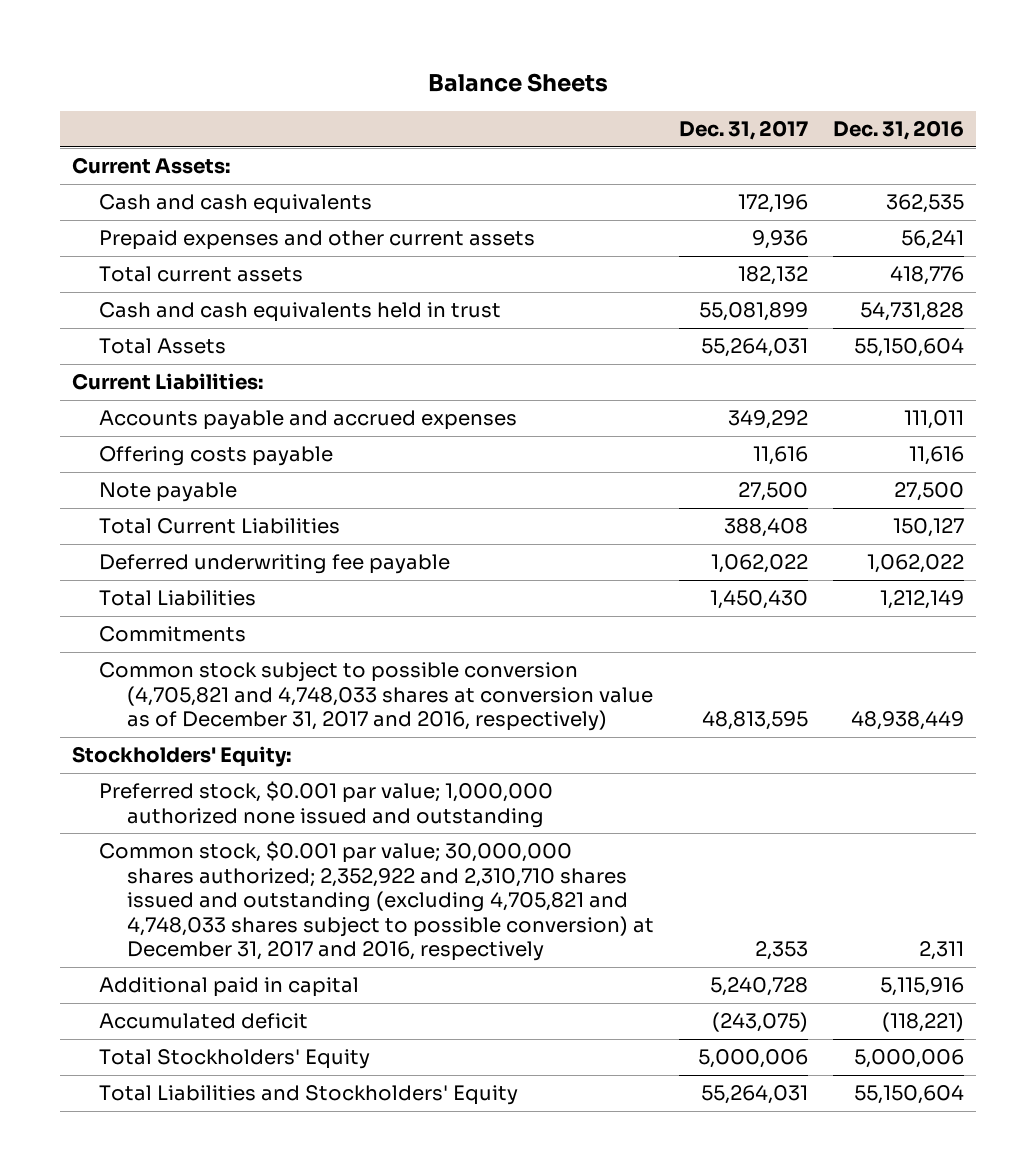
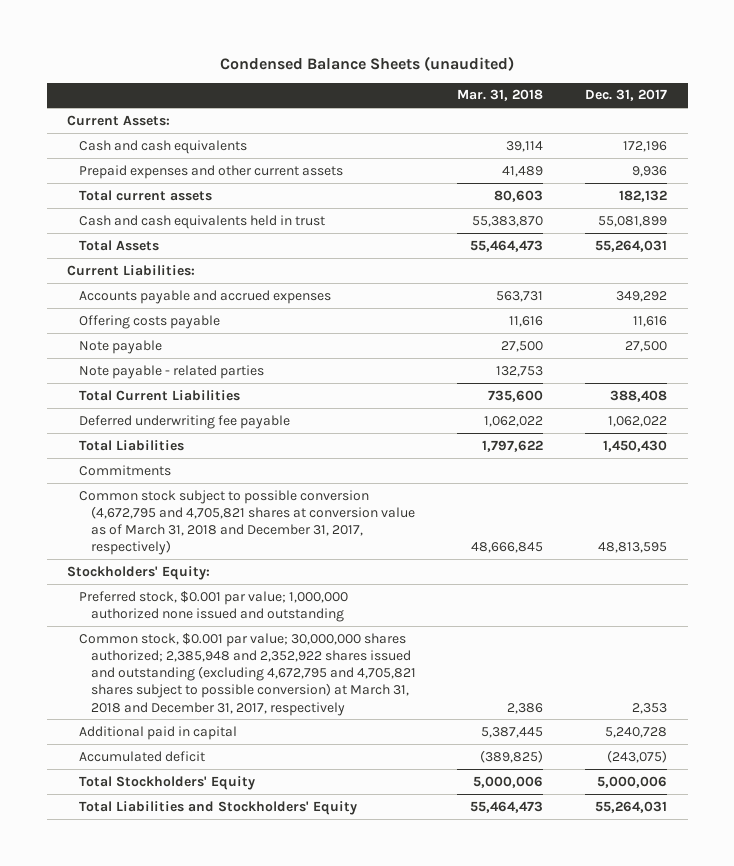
- Balance Sheets
+ Condensed Balance Sheets (unaudited)
- | Dec. 31, 2017 | Dec. 31, 2016
+ | Mar. 31, 2018 | Dec. 31, 2017
+ Note payable - related parties | 132,753 |
- Common stock subject to possible conversion (4,705,821 and 4,748,033 shares at conversion value as of December 31, 2017 and 2016, respectively) | 48,813,595 | 48,938,449
+ Common stock subject to possible conversion (4,672,795 and 4,705,821 shares at conversion value as of March 31, 2018 and December 31, 2017, respectively) | 48,666,845 | 48,813,595
- Common stock, $0.001 par value; 30,000,000 shares authorized; 2,352,922 and 2,310,710 shares issued and outstanding (excluding 4,705,821 and 4,748,033 shares subject to possible conversion) at December 31, 2017 and 2016, respectively | 2,353 | 2,311
+ Common stock, $0.001 par value; 30,000,000 shares authorized; 2,385,948 and 2,352,922 shares issued and outstanding (excluding 4,672,795 and 4,705,821 shares subject to possible conversion) at March 31, 2018 and December 31, 2017, respectively | 2,386 | 2,353

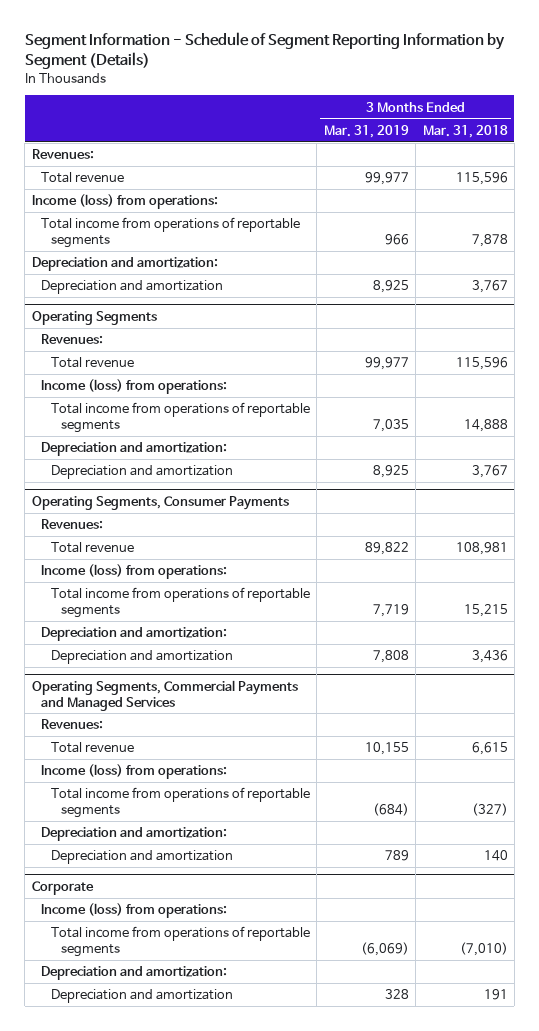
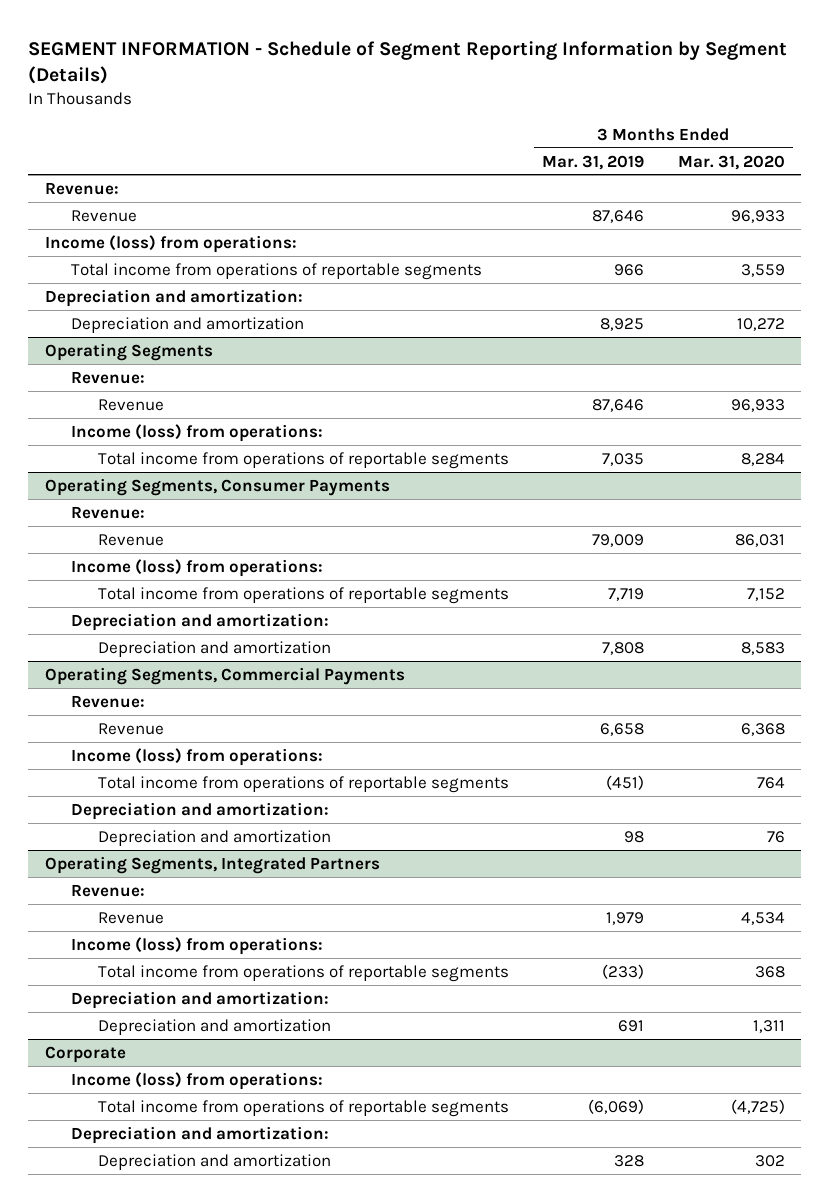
- Segment Information - Schedule of Segment Reporting Information by Segment (Details)
+ SEGMENT INFORMATION - Schedule of Segment Reporting Information by Segment (Details)
- | 3 Months Ended Mar. 31, 2019 | 3 Months Ended Mar. 31, 2018
+ | 3 Months Ended Mar. 31, 2019 | 3 Months Ended Mar. 31, 2020
- Revenues:
- Total revenue | 99,977 | 115,596
+ Revenue:
+ Revenue | 87,646 | 96,933
@ Operating Segments
- Revenues:
- Total revenue | 99,977 | 115,596
+ Revenue:
+ Revenue | 87,646 | 96,933
- Depreciation and amortization:
- Depreciation and amortization | 8,925 | 3,767
@ Operating Segments, Consumer Payments
- Revenues:
- Total revenue | 89,822 | 108,981
+ Revenue:
+ Revenue | 79,009 | 86,031
- Operating Segments, Commercial Payments and Managed Services
- Revenues:
- Total revenue | 10,155 | 6,615
+ Operating Segments, Commercial Payments
+ Revenue:
+ Revenue | 6,658 | 6,368
- Total income from operations of reportable segments | (684) | (327)
+ Total income from operations of reportable segments | (451) | 764
- Depreciation and amortization | 789 | 140
+ Depreciation and amortization | 98 | 76
+ Operating Segments, Integrated Partners
+ Revenue:
+ Revenue | 1,979 | 4,534
+ Income (loss) from operations:
+ Total income from operations of reportable segments | (233) | 368
+ Depreciation and amortization:
+ Depreciation and amortization | 691 | 1,311

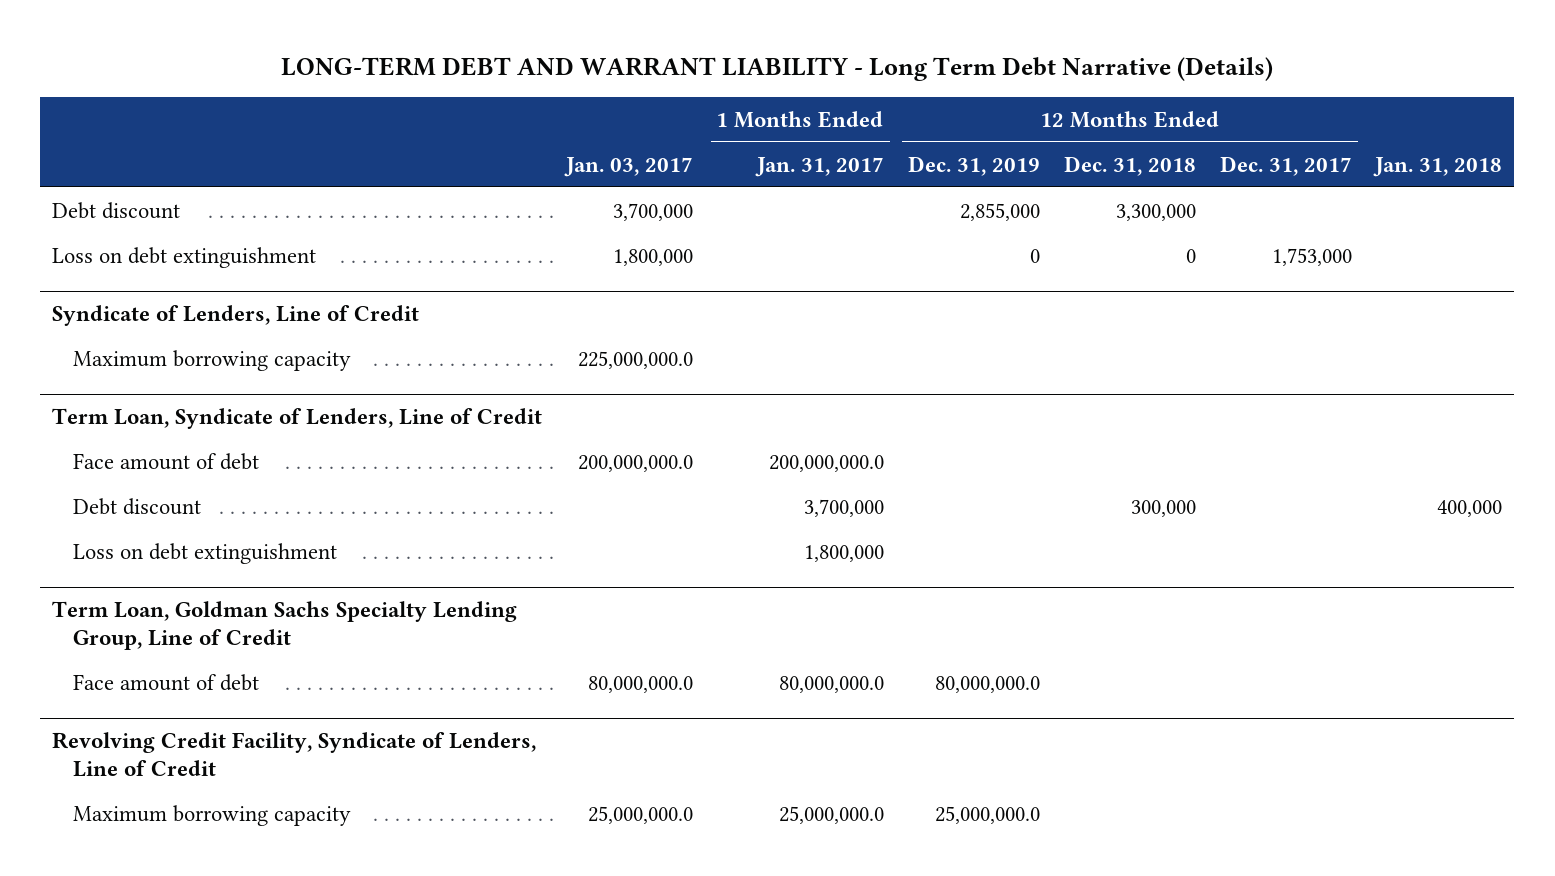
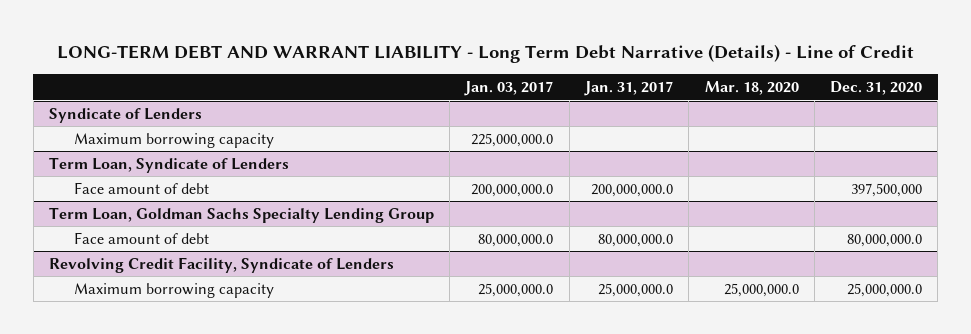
- LONG-TERM DEBT AND WARRANT LIABILITY - Long Term Debt Narrative (Details)
+ LONG-TERM DEBT AND WARRANT LIABILITY - Long Term Debt Narrative (Details) - Line of Credit
- | Jan. 03, 2017 | 1 Months Ended Jan. 31, 2017 | 12 Months Ended Dec. 31, 2019 | 12 Months Ended Dec. 31, 2018 | 12 Months Ended Dec. 31, 2017 | Jan. 31, 2018
+ | Jan. 03, 2017 | Jan. 31, 2017 | Mar. 18, 2020 | Dec. 31, 2020
- Debt discount | 3,700,000 | | 2,855,000 | 3,300,000 | |
- Loss on debt extinguishment | 1,800,000 | | 0 | 0 | 1,753,000 |
- Syndicate of Lenders, Line of Credit
+ Syndicate of Lenders
- Term Loan, Syndicate of Lenders, Line of Credit
+ Term Loan, Syndicate of Lenders
- Debt discount | | 3,700,000 | | 300,000 | | 400,000
- Loss on debt extinguishment | | 1,800,000 | | | |
- Term Loan, Goldman Sachs Specialty Lending Group, Line of Credit
+ Term Loan, Goldman Sachs Specialty Lending Group
- Revolving Credit Facility, Syndicate of Lenders, Line of Credit
+ Revolving Credit Facility, Syndicate of Lenders

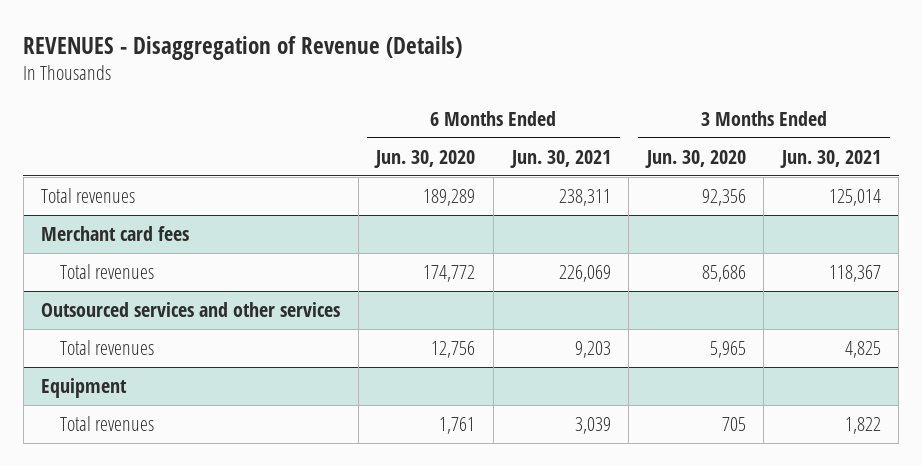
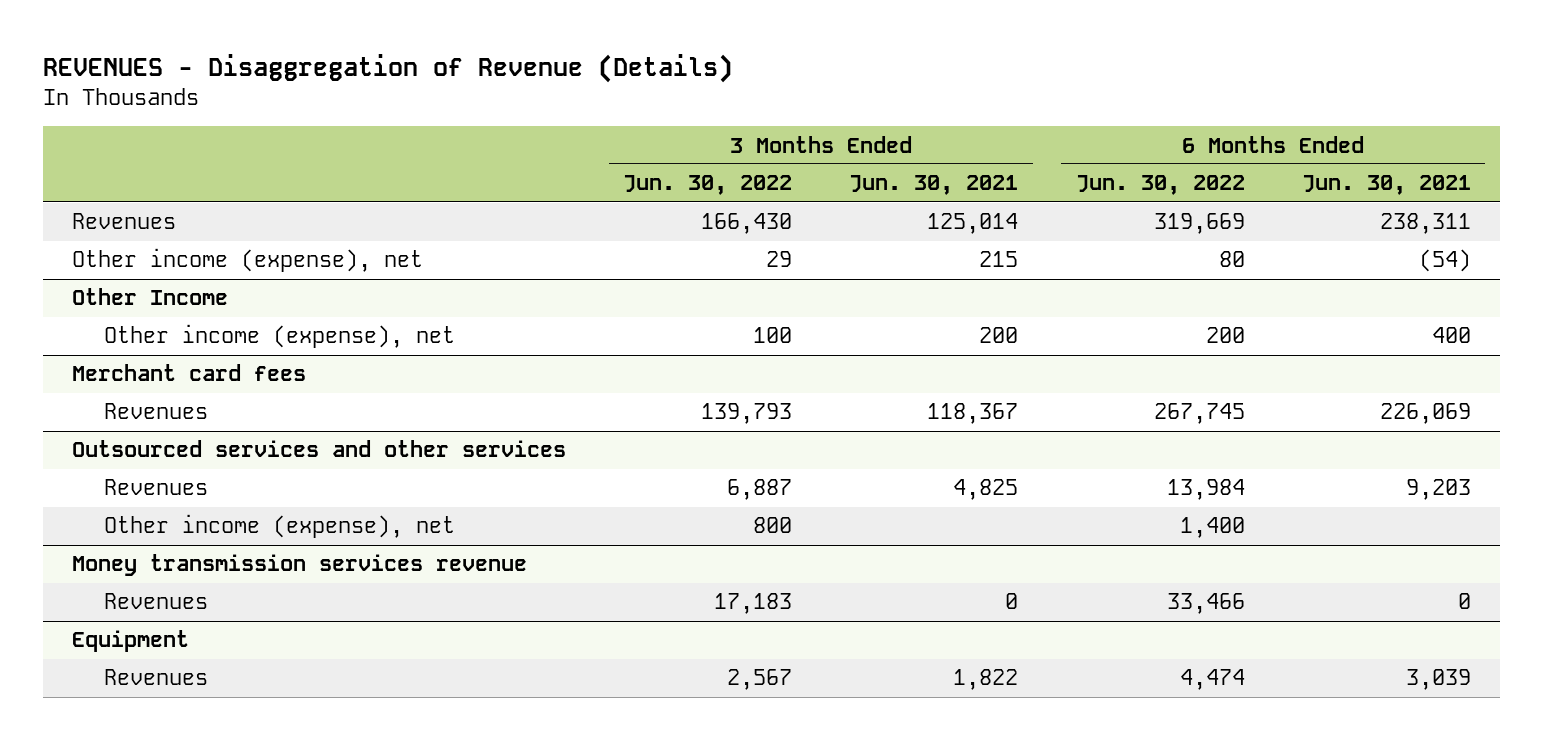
- | 6 Months Ended Jun. 30, 2020 | 6 Months Ended Jun. 30, 2021 | 3 Months Ended Jun. 30, 2020 | 3 Months Ended Jun. 30, 2021
+ | 3 Months Ended Jun. 30, 2022 | 3 Months Ended Jun. 30, 2021 | 6 Months Ended Jun. 30, 2022 | 6 Months Ended Jun. 30, 2021
- Total revenues | 189,289 | 238,311 | 92,356 | 125,014
+ Revenues | 166,430 | 125,014 | 319,669 | 238,311
+ Other income (expense), net | 29 | 215 | 80 | (54)
+ Other Income
+ Other income (expense), net | 100 | 200 | 200 | 400
@ Merchant card fees
- Total revenues | 174,772 | 226,069 | 85,686 | 118,367
+ Revenues | 139,793 | 118,367 | 267,745 | 226,069
@ Outsourced services and other services
- Total revenues | 12,756 | 9,203 | 5,965 | 4,825
+ Revenues | 6,887 | 4,825 | 13,984 | 9,203
+ Other income (expense), net | 800 | | 1,400 |
+ Money transmission services revenue
+ Revenues | 17,183 | 0 | 33,466 | 0
@ Equipment
- Total revenues | 1,761 | 3,039 | 705 | 1,822
+ Revenues | 2,567 | 1,822 | 4,474 | 3,039

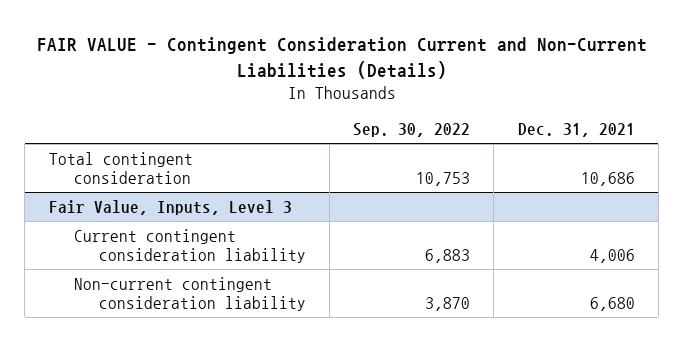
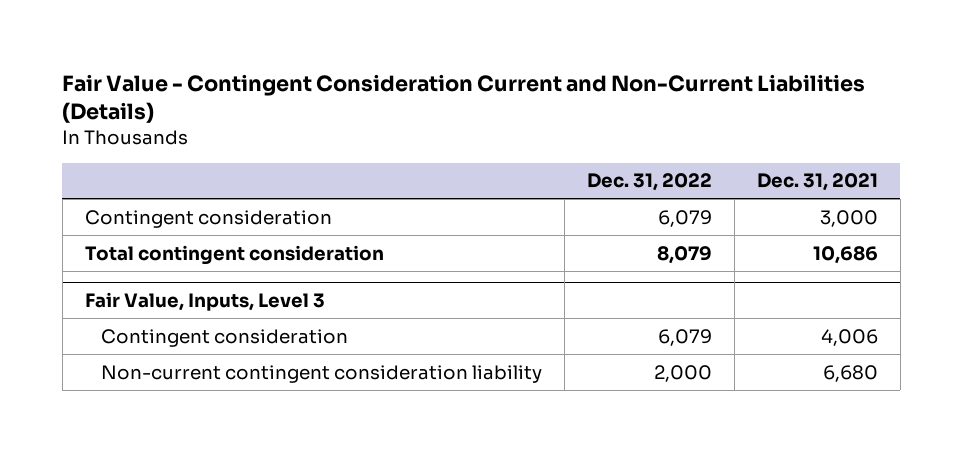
- FAIR VALUE - Contingent Consideration Current and Non-Current Liabilities (Details)
+ Fair Value - Contingent Consideration Current and Non-Current Liabilities (Details)
- | Sep. 30, 2022 | Dec. 31, 2021
+ | Dec. 31, 2022 | Dec. 31, 2021
+ Contingent consideration | 6,079 | 3,000
@ Fair Value, Inputs, Level 3
- Current contingent consideration liability | 6,883 | 4,006
+ Contingent consideration | 6,079 | 4,006

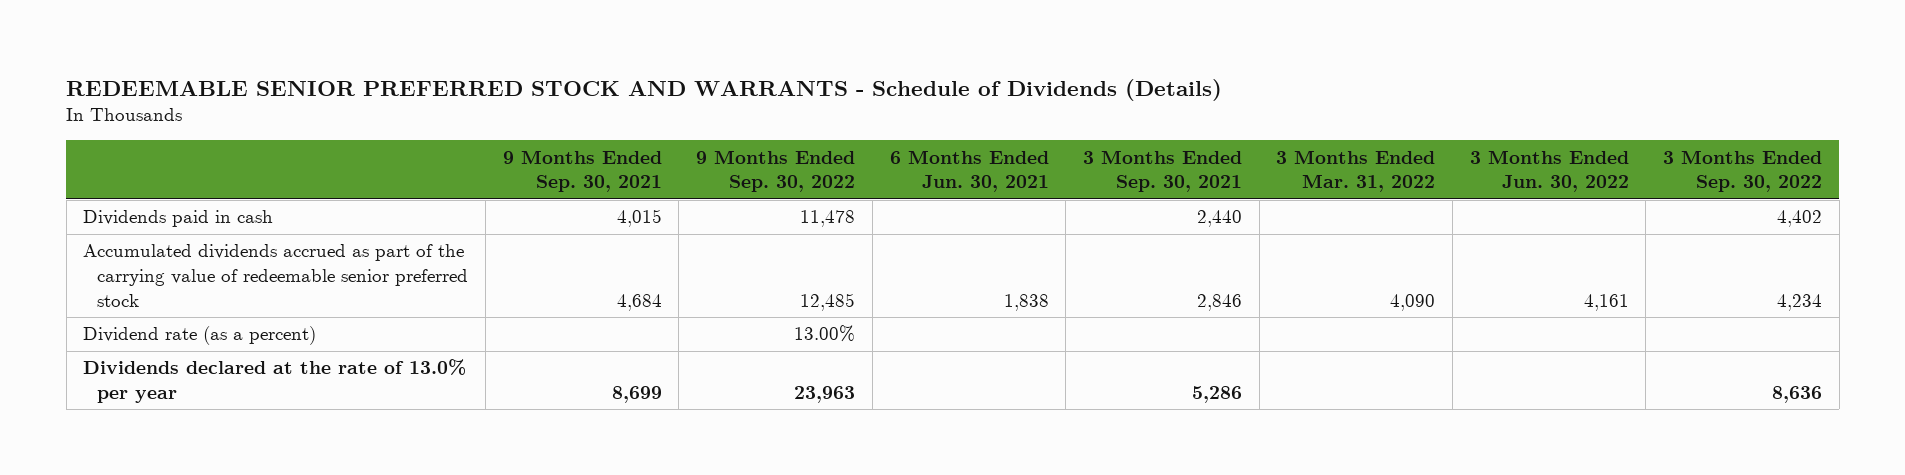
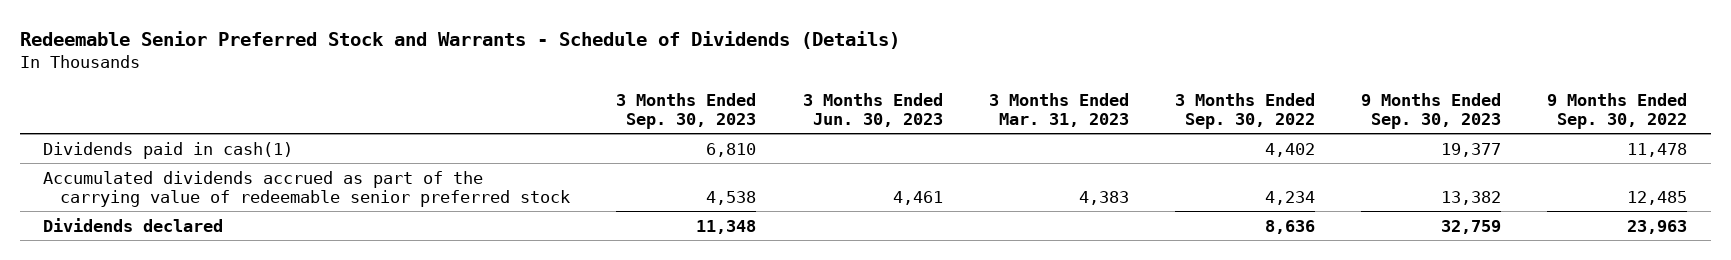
- REDEEMABLE SENIOR PREFERRED STOCK AND WARRANTS - Schedule of Dividends (Details)
+ Redeemable Senior Preferred Stock and Warrants - Schedule of Dividends (Details)
- | 9 Months Ended Sep. 30, 2021 | 9 Months Ended Sep. 30, 2022 | 6 Months Ended Jun. 30, 2021 | 3 Months Ended Sep. 30, 2021 | 3 Months Ended Mar. 31, 2022 | 3 Months Ended Jun. 30, 2022 | 3 Months Ended Sep. 30, 2022
+ | 3 Months Ended Sep. 30, 2023 | 3 Months Ended Jun. 30, 2023 | 3 Months Ended Mar. 31, 2023 | 3 Months Ended Sep. 30, 2022 | 9 Months Ended Sep. 30, 2023 | 9 Months Ended Sep. 30, 2022
- Dividends paid in cash | 4,015 | 11,478 | | 2,440 | | | 4,402
+ Dividends paid in cash(1) | 6,810 | | | 4,402 | 19,377 | 11,478
- Dividend rate (as a percent) | | 13.00% | | | | |
- Dividends declared at the rate of 13.0% per year | 8,699 | 23,963 | | 5,286 | | | 8,636
+ Dividends declared | 11,348 | | | 8,636 | 32,759 | 23,963

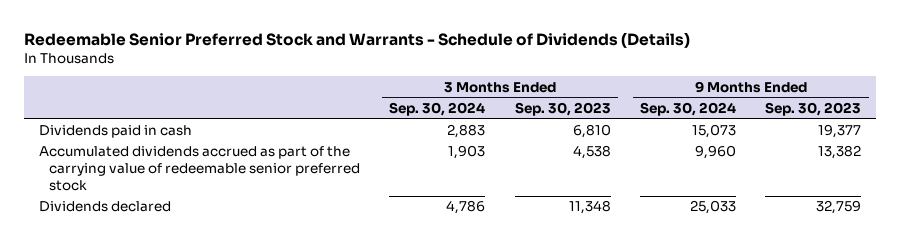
- | 3 Months Ended Sep. 30, 2023 | 3 Months Ended Jun. 30, 2023 | 3 Months Ended Mar. 31, 2023 | 3 Months Ended Sep. 30, 2022 | 9 Months Ended Sep. 30, 2023 | 9 Months Ended Sep. 30, 2022
+ | 3 Months Ended Sep. 30, 2024 | 3 Months Ended Sep. 30, 2023 | 9 Months Ended Sep. 30, 2024 | 9 Months Ended Sep. 30, 2023
- Dividends paid in cash(1) | 6,810 | | | 4,402 | 19,377 | 11,478
+ Dividends paid in cash | 2,883 | 6,810 | 15,073 | 19,377

